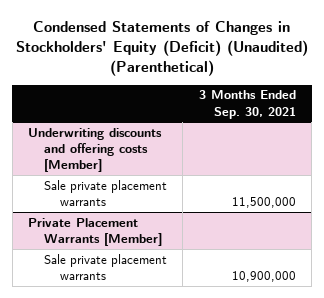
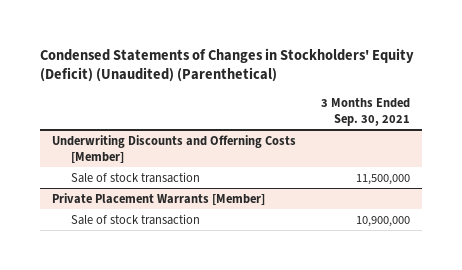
- Underwriting discounts and offering costs [Member]
- Sale private placement warrants | 11,500,000
+ Underwriting Discounts and Offerning Costs [Member]
+ Sale of stock transaction | 11,500,000
@ Private Placement Warrants [Member]
- Sale private placement warrants | 10,900,000
+ Sale of stock transaction | 10,900,000

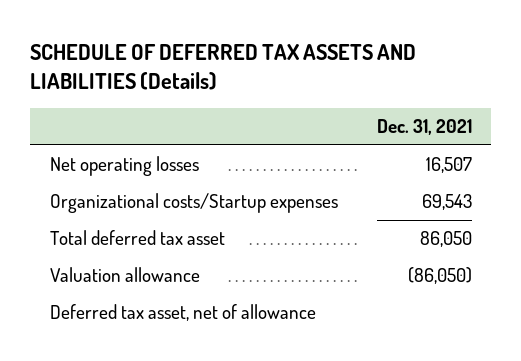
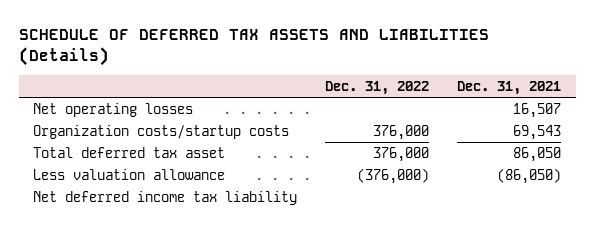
- | Dec. 31, 2021
+ | Dec. 31, 2022 | Dec. 31, 2021
- Organizational costs/Startup expenses | 69,543
+ Organization costs/startup costs | 376,000 | 69,543
- Valuation allowance | (86,050)
- Deferred tax asset, net of allowance
+ Less valuation allowance | (376,000) | (86,050)
+ Net deferred income tax liability

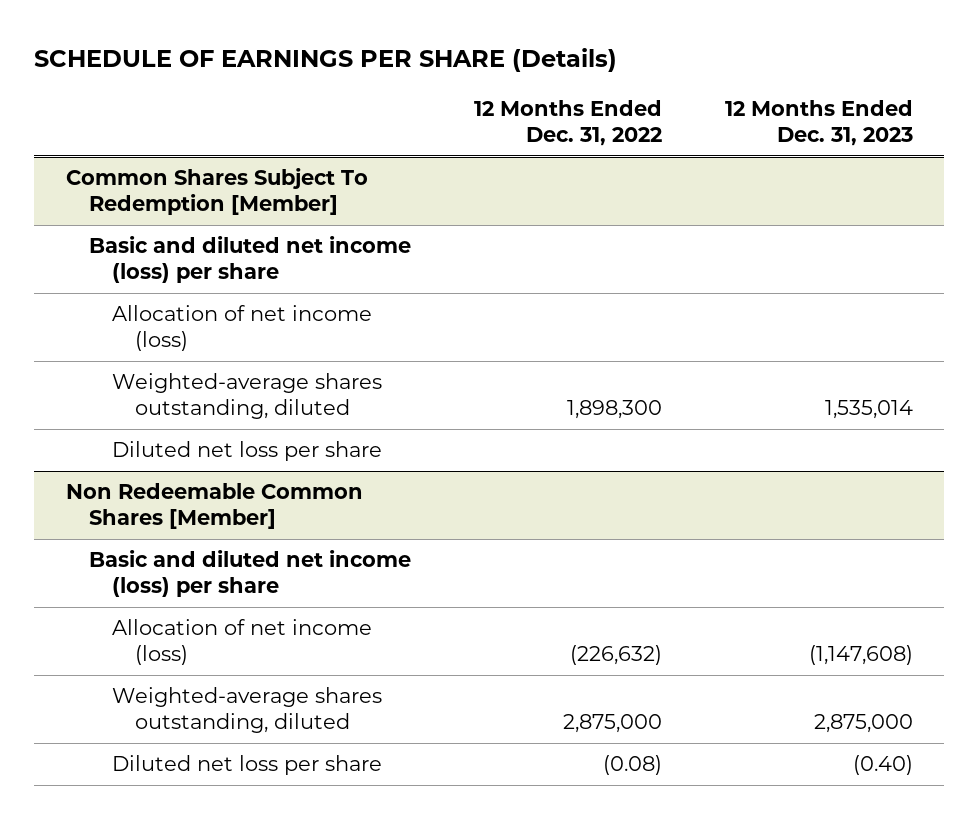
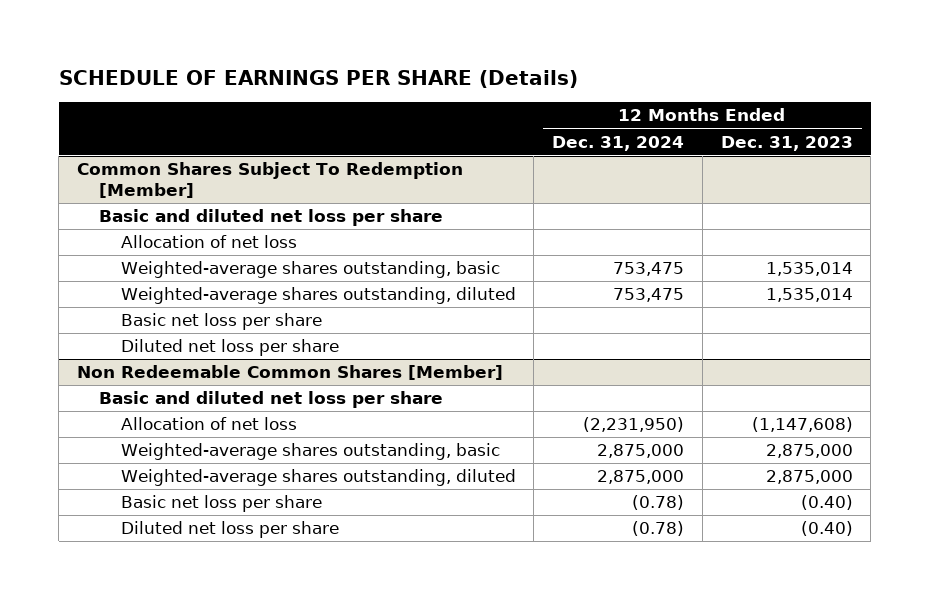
- | 12 Months Ended Dec. 31, 2022 | 12 Months Ended Dec. 31, 2023
+ | 12 Months Ended Dec. 31, 2024 | 12 Months Ended Dec. 31, 2023
@ Common Shares Subject To Redemption [Member]
- Basic and diluted net income (loss) per share
- Allocation of net income (loss)
+ Basic and diluted net loss per share
+ Allocation of net loss
+ Weighted-average shares outstanding, basic | 753,475 | 1,535,014
+ Basic net loss per share
@ Non Redeemable Common Shares [Member]
- Basic and diluted net income (loss) per share
- Allocation of net income (loss) | (226,632) | (1,147,608)
+ Basic and diluted net loss per share
+ Allocation of net loss | (2,231,950) | (1,147,608)
+ Weighted-average shares outstanding, basic | 2,875,000 | 2,875,000
+ Basic net loss per share | (0.78) | (0.40)

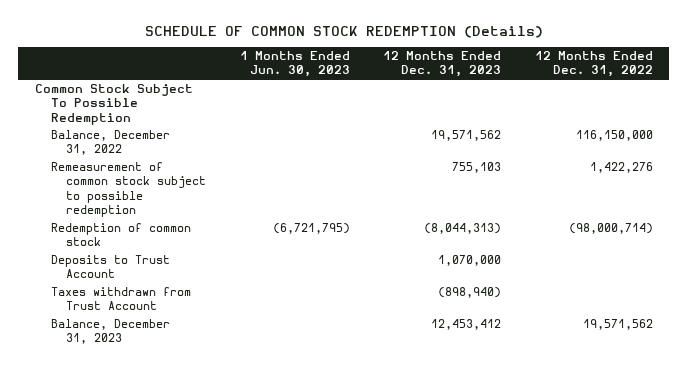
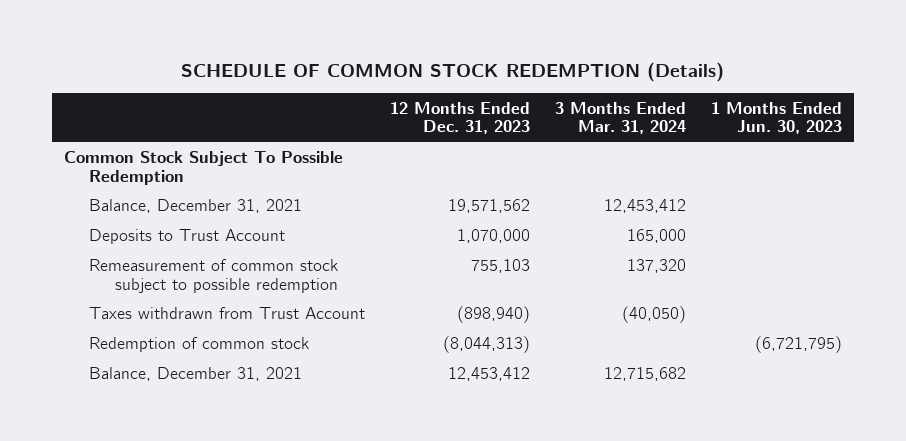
- | 1 Months Ended Jun. 30, 2023 | 12 Months Ended Dec. 31, 2023 | 12 Months Ended Dec. 31, 2022
+ | 12 Months Ended Dec. 31, 2023 | 3 Months Ended Mar. 31, 2024 | 1 Months Ended Jun. 30, 2023
- Balance, December 31, 2022 | | 19,571,562 | 116,150,000
+ Balance, December 31, 2021 | 19,571,562 | 12,453,412 |
moved down: Remeasurement of common stock subject to possible redemption | 755,103 | 137,320 |
- Balance, December 31, 2023 | | 12,453,412 | 19,571,562
moved down: Redemption of common stock | (8,044,313) | | (6,721,795)
+ Balance, December 31, 2021 | 12,453,412 | 12,715,682 |

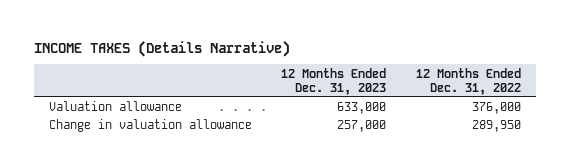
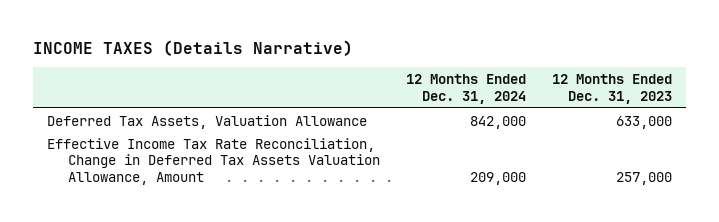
- | 12 Months Ended Dec. 31, 2023 | 12 Months Ended Dec. 31, 2022
+ | 12 Months Ended Dec. 31, 2024 | 12 Months Ended Dec. 31, 2023
- Valuation allowance | 633,000 | 376,000
- Change in valuation allowance | 257,000 | 289,950
+ Deferred Tax Assets, Valuation Allowance | 842,000 | 633,000
+ Effective Income Tax Rate Reconciliation, Change in Deferred Tax Assets Valuation Allowance, Amount | 209,000 | 257,000

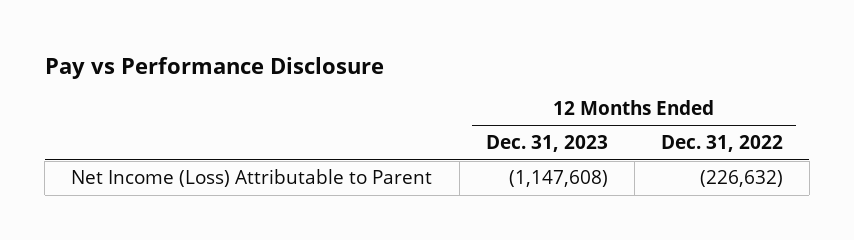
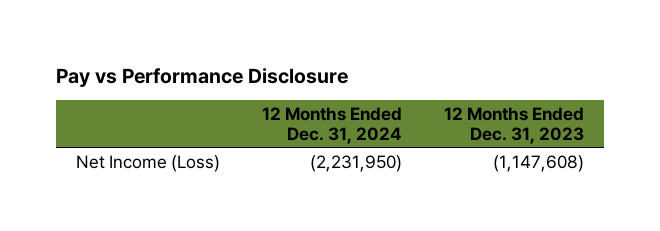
- | 12 Months Ended Dec. 31, 2023 | 12 Months Ended Dec. 31, 2022
+ | 12 Months Ended Dec. 31, 2024 | 12 Months Ended Dec. 31, 2023
- Net Income (Loss) Attributable to Parent | (1,147,608) | (226,632)
+ Net Income (Loss) | (2,231,950) | (1,147,608)

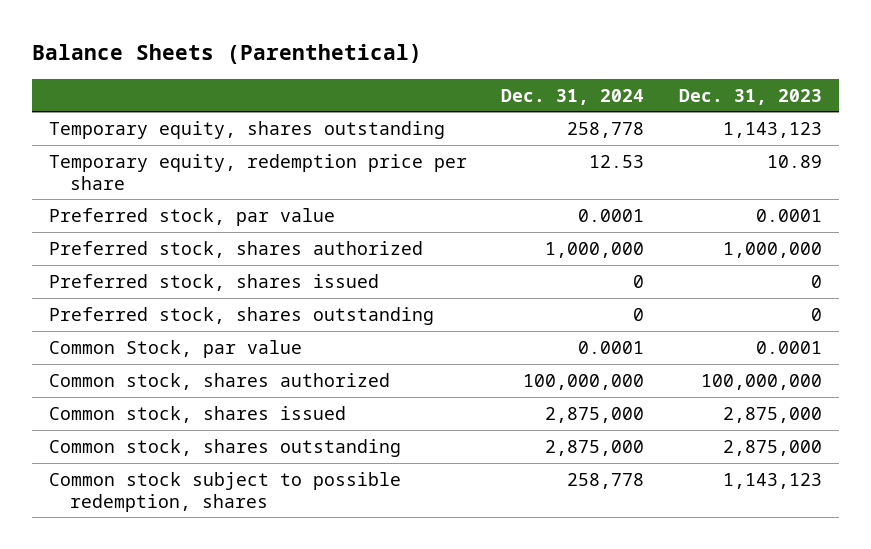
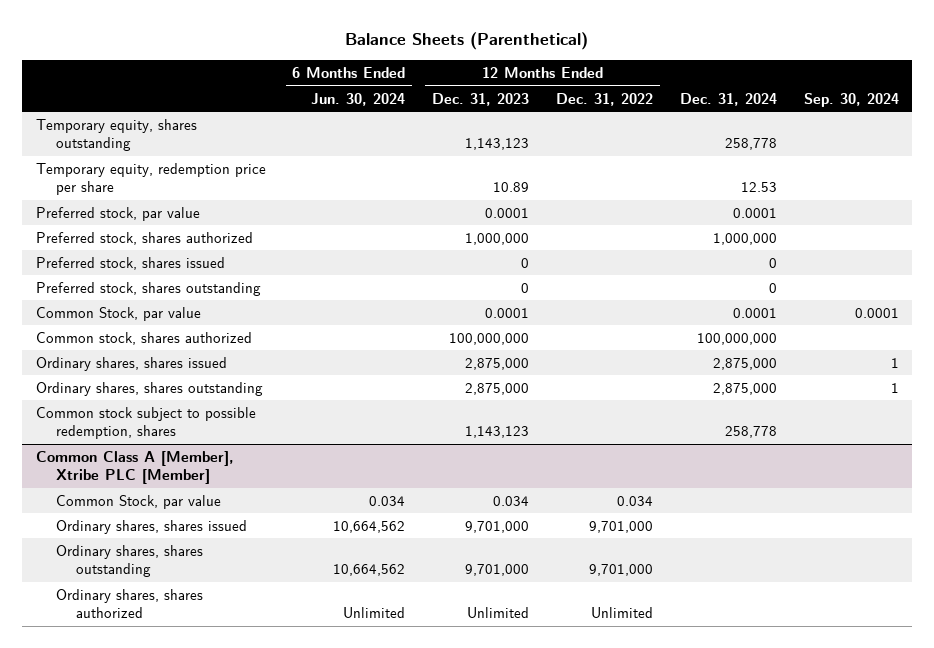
- | Dec. 31, 2024 | Dec. 31, 2023
+ | 6 Months Ended Jun. 30, 2024 | 12 Months Ended Dec. 31, 2023 | 12 Months Ended Dec. 31, 2022 | Dec. 31, 2024 | Sep. 30, 2024
- Common stock, shares issued | 2,875,000 | 2,875,000
- Common stock, shares outstanding | 2,875,000 | 2,875,000
+ Ordinary shares, shares issued | | 2,875,000 | | 2,875,000 | 1
+ Ordinary shares, shares outstanding | | 2,875,000 | | 2,875,000 | 1
+ Common Class A [Member], Xtribe PLC [Member]
+ Common Stock, par value | 0.034 | 0.034 | 0.034 | |
+ Ordinary shares, shares issued | 10,664,562 | 9,701,000 | 9,701,000 | |
+ Ordinary shares, shares outstanding | 10,664,562 | 9,701,000 | 9,701,000 | |
+ Ordinary shares, shares authorized | Unlimited | Unlimited | Unlimited | |

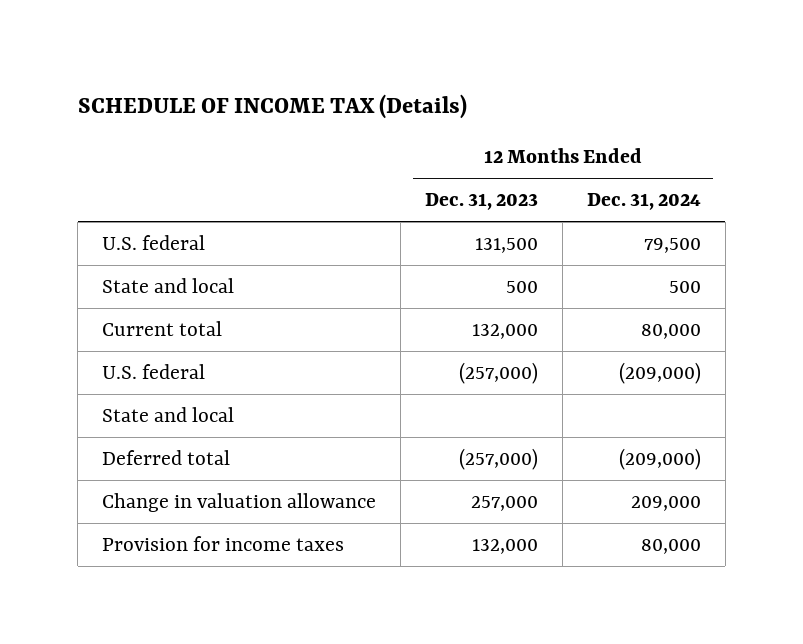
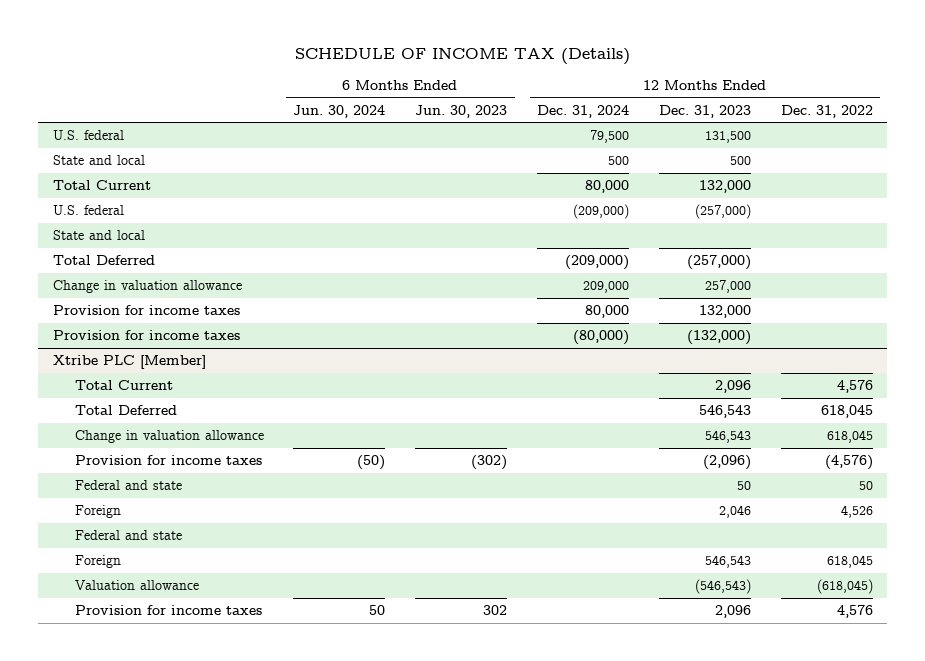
- | 12 Months Ended Dec. 31, 2023 | 12 Months Ended Dec. 31, 2024
+ | 6 Months Ended Jun. 30, 2024 | 6 Months Ended Jun. 30, 2023 | 12 Months Ended Dec. 31, 2024 | 12 Months Ended Dec. 31, 2023 | 12 Months Ended Dec. 31, 2022
- Current total | 132,000 | 80,000
+ Total Current | | | 80,000 | 132,000 |
- Deferred total | (257,000) | (209,000)
+ Total Deferred | | | (209,000) | (257,000) |
+ Provision for income taxes | | | (80,000) | (132,000) |
+ Xtribe PLC [Member]
+ Total Current | | | | 2,096 | 4,576
+ Total Deferred | | | | 546,543 | 618,045
+ Change in valuation allowance | | | | 546,543 | 618,045
+ Provision for income taxes | (50) | (302) | | (2,096) | (4,576)
+ Federal and state | | | | 50 | 50
+ Foreign | | | | 2,046 | 4,526
+ Federal and state
+ Foreign | | | | 546,543 | 618,045
+ Valuation allowance | | | | (546,543) | (618,045)
+ Provision for income taxes | 50 | 302 | | 2,096 | 4,576

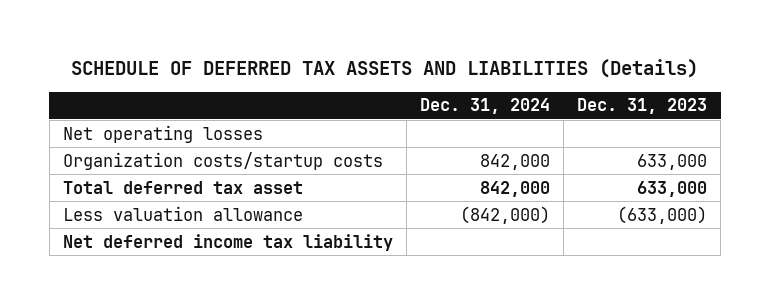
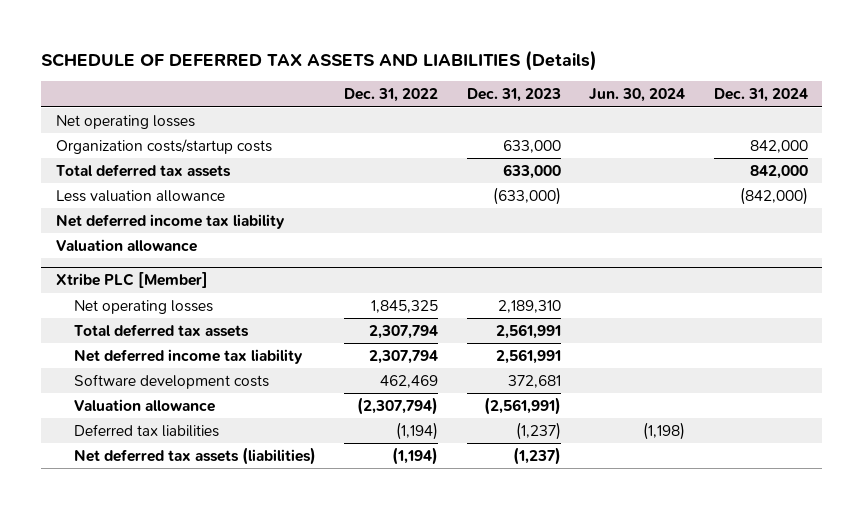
- | Dec. 31, 2024 | Dec. 31, 2023
+ | Dec. 31, 2022 | Dec. 31, 2023 | Jun. 30, 2024 | Dec. 31, 2024
- Total deferred tax asset | 842,000 | 633,000
+ Total deferred tax assets | | 633,000 | | 842,000
+ Valuation allowance
+ Xtribe PLC [Member]
+ Net operating losses | 1,845,325 | 2,189,310 | |
+ Total deferred tax assets | 2,307,794 | 2,561,991 | |
+ Net deferred income tax liability | 2,307,794 | 2,561,991 | |
+ Software development costs | 462,469 | 372,681 | |
+ Valuation allowance | (2,307,794) | (2,561,991) | |
+ Deferred tax liabilities | (1,194) | (1,237) | (1,198) |
+ Net deferred tax assets (liabilities) | (1,194) | (1,237) | |

